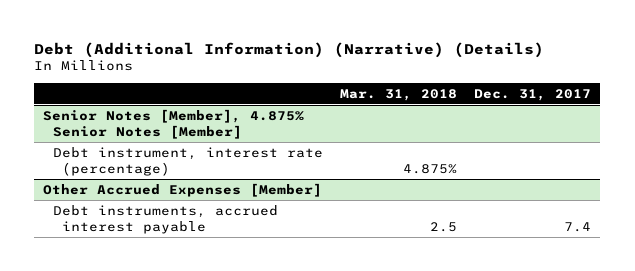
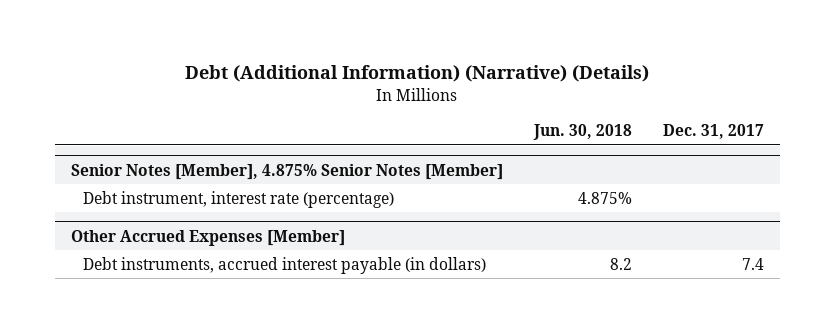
- | Mar. 31, 2018 | Dec. 31, 2017
+ | Jun. 30, 2018 | Dec. 31, 2017
@ Other Accrued Expenses [Member]
- Debt instruments, accrued interest payable | 2.5 | 7.4
+ Debt instruments, accrued interest payable (in dollars) | 8.2 | 7.4

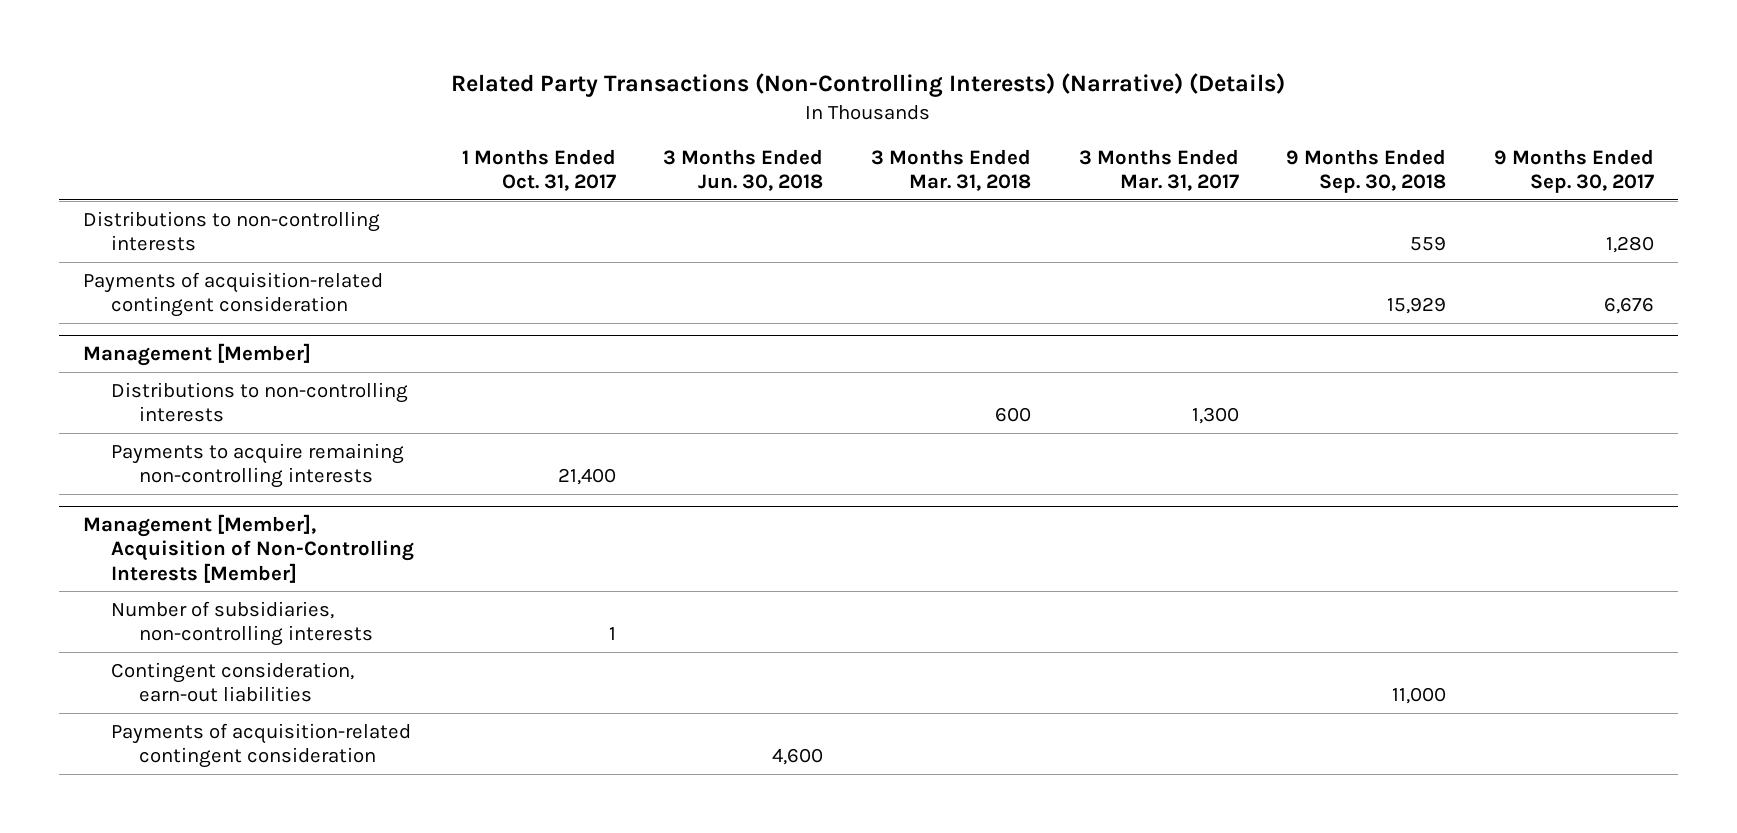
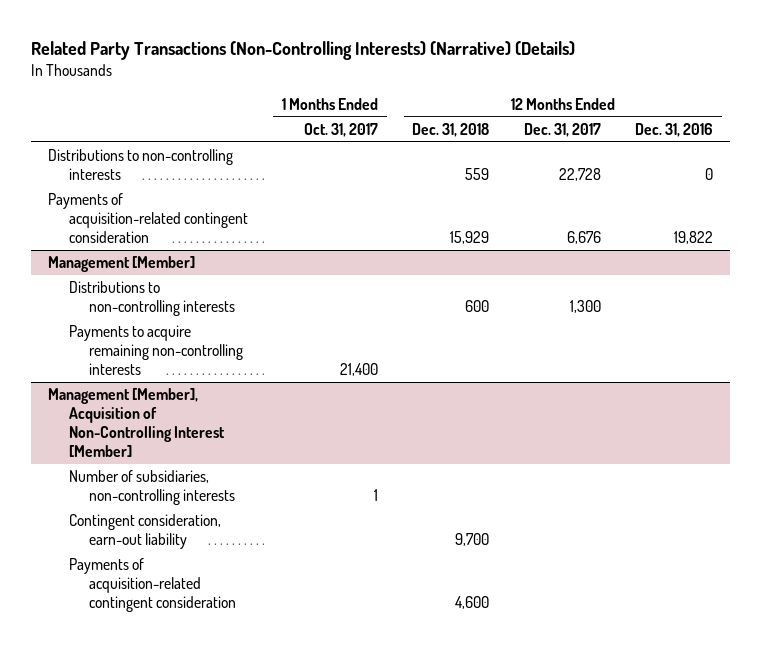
- | 1 Months Ended Oct. 31, 2017 | 3 Months Ended Jun. 30, 2018 | 3 Months Ended Mar. 31, 2018 | 3 Months Ended Mar. 31, 2017 | 9 Months Ended Sep. 30, 2018 | 9 Months Ended Sep. 30, 2017
+ | 1 Months Ended Oct. 31, 2017 | 12 Months Ended Dec. 31, 2018 | 12 Months Ended Dec. 31, 2017 | 12 Months Ended Dec. 31, 2016
- Management [Member], Acquisition of Non-Controlling Interests [Member]
+ Management [Member], Acquisition of Non-Controlling Interest [Member]
- Contingent consideration, earn-out liabilities | | | | | 11,000 |
+ Contingent consideration, earn-out liability | | 9,700 | |

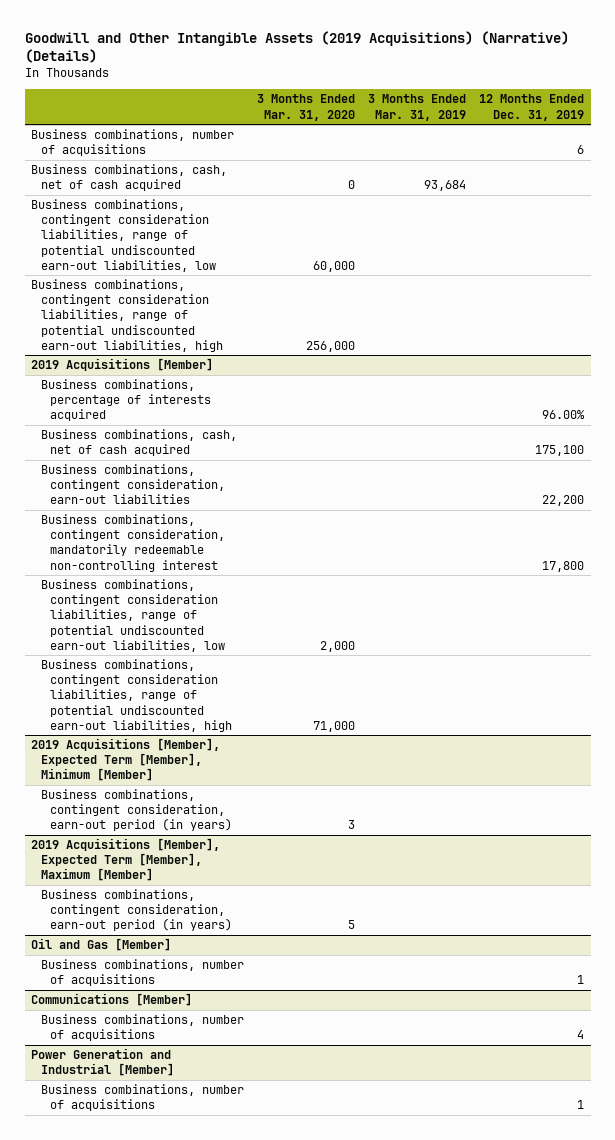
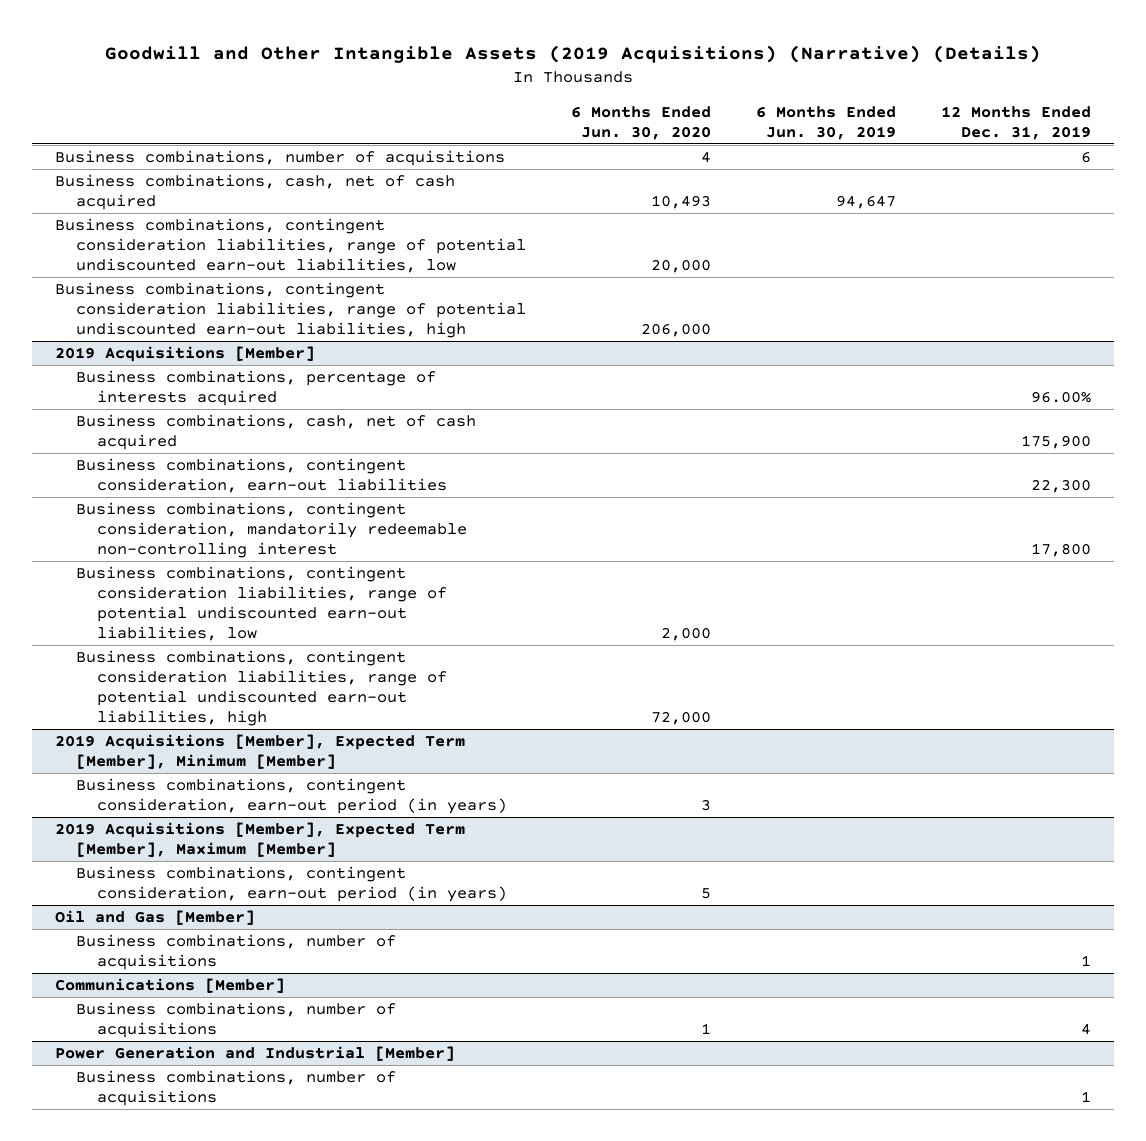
- | 3 Months Ended Mar. 31, 2020 | 3 Months Ended Mar. 31, 2019 | 12 Months Ended Dec. 31, 2019
+ | 6 Months Ended Jun. 30, 2020 | 6 Months Ended Jun. 30, 2019 | 12 Months Ended Dec. 31, 2019
@ 2019 Acquisitions [Member]
- Business combinations, cash, net of cash acquired | | | 175,100
- Business combinations, contingent consideration, earn-out liabilities | | | 22,200
+ Business combinations, cash, net of cash acquired | | | 175,900
+ Business combinations, contingent consideration, earn-out liabilities | | | 22,300

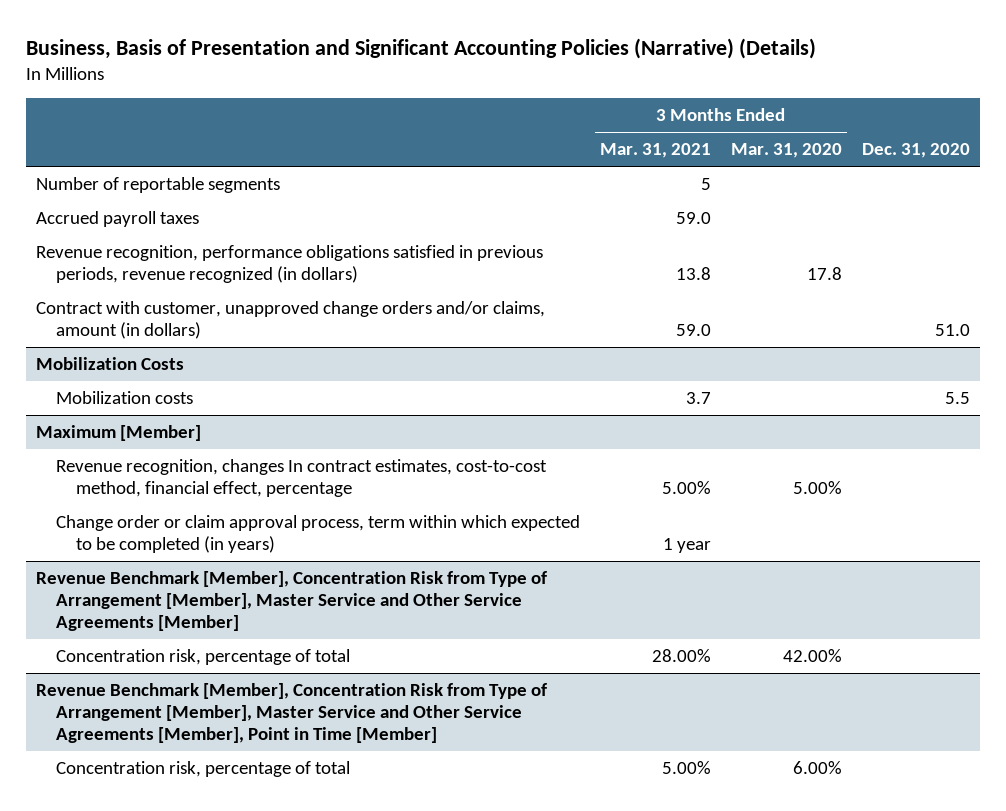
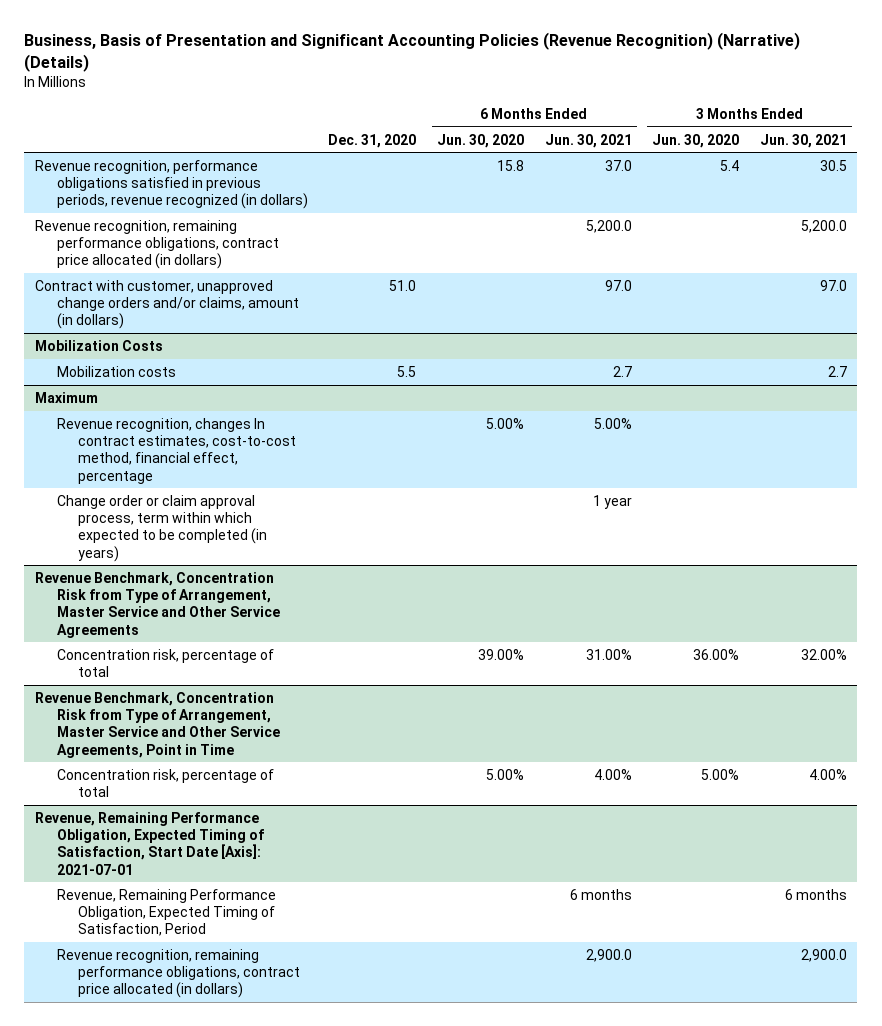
- Business, Basis of Presentation and Significant Accounting Policies (Narrative) (Details)
+ Business, Basis of Presentation and Significant Accounting Policies (Revenue Recognition) (Narrative) (Details)
- | 3 Months Ended Mar. 31, 2021 | 3 Months Ended Mar. 31, 2020 | Dec. 31, 2020
+ | Dec. 31, 2020 | 6 Months Ended Jun. 30, 2020 | 6 Months Ended Jun. 30, 2021 | 3 Months Ended Jun. 30, 2020 | 3 Months Ended Jun. 30, 2021
- Number of reportable segments | 5 | |
- Accrued payroll taxes | 59.0 | |
+ Revenue recognition, remaining performance obligations, contract price allocated (in dollars) | | | 5,200.0 | | 5,200.0
- Maximum [Member]
+ Maximum
- Revenue Benchmark [Member], Concentration Risk from Type of Arrangement [Member], Master Service and Other Service Agreements [Member]
+ Revenue Benchmark, Concentration Risk from Type of Arrangement, Master Service and Other Service Agreements
- Revenue Benchmark [Member], Concentration Risk from Type of Arrangement [Member], Master Service and Other Service Agreements [Member], Point in Time [Member]
+ Revenue Benchmark, Concentration Risk from Type of Arrangement, Master Service and Other Service Agreements, Point in Time
+ Revenue, Remaining Performance Obligation, Expected Timing of Satisfaction, Start Date [Axis]: 2021-07-01
+ Revenue, Remaining Performance Obligation, Expected Timing of Satisfaction, Period | | | 6 months | | 6 months
+ Revenue recognition, remaining performance obligations, contract price allocated (in dollars) | | | 2,900.0 | | 2,900.0

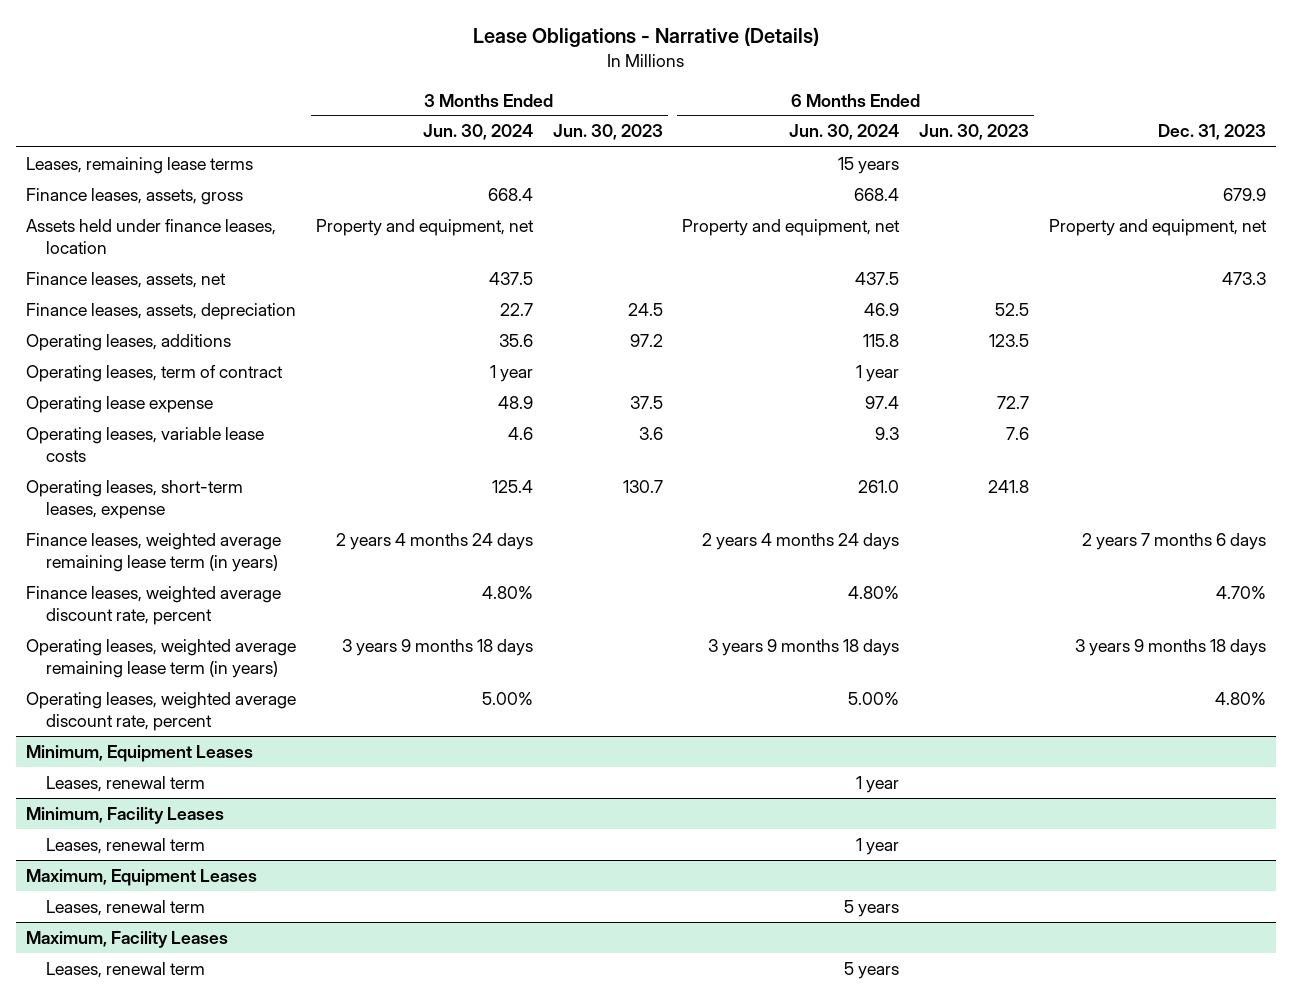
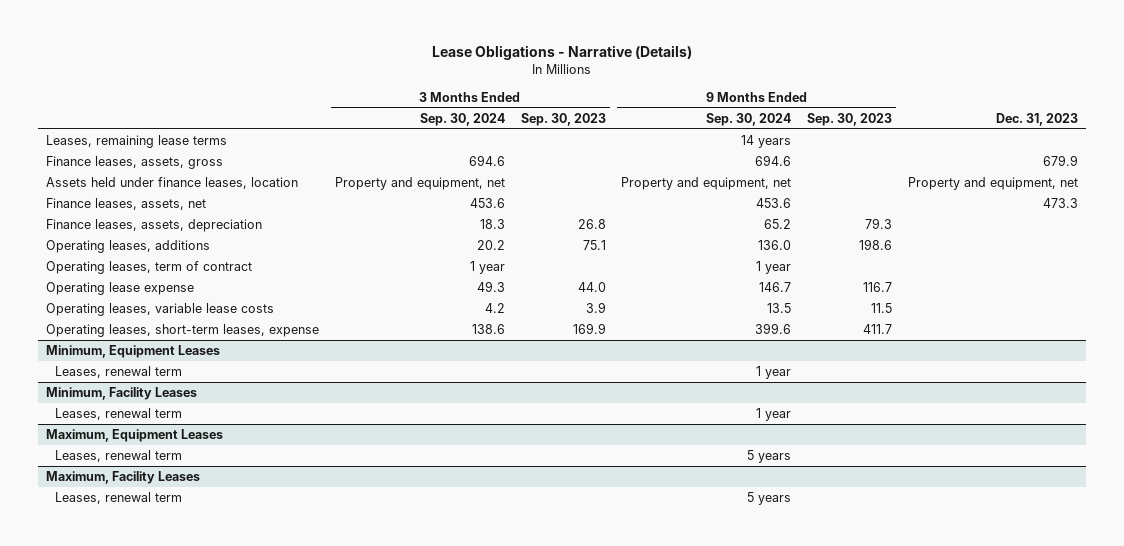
- | 3 Months Ended Jun. 30, 2024 | 3 Months Ended Jun. 30, 2023 | 6 Months Ended Jun. 30, 2024 | 6 Months Ended Jun. 30, 2023 | Dec. 31, 2023
+ | 3 Months Ended Sep. 30, 2024 | 3 Months Ended Sep. 30, 2023 | 9 Months Ended Sep. 30, 2024 | 9 Months Ended Sep. 30, 2023 | Dec. 31, 2023
- Finance leases, weighted average remaining lease term (in years) | 2 years 4 months 24 days | | 2 years 4 months 24 days | | 2 years 7 months 6 days
- Finance leases, weighted average discount rate, percent | 4.80% | | 4.80% | | 4.70%
- Operating leases, weighted average remaining lease term (in years) | 3 years 9 months 18 days | | 3 years 9 months 18 days | | 3 years 9 months 18 days
- Operating leases, weighted average discount rate, percent | 5.00% | | 5.00% | | 4.80%

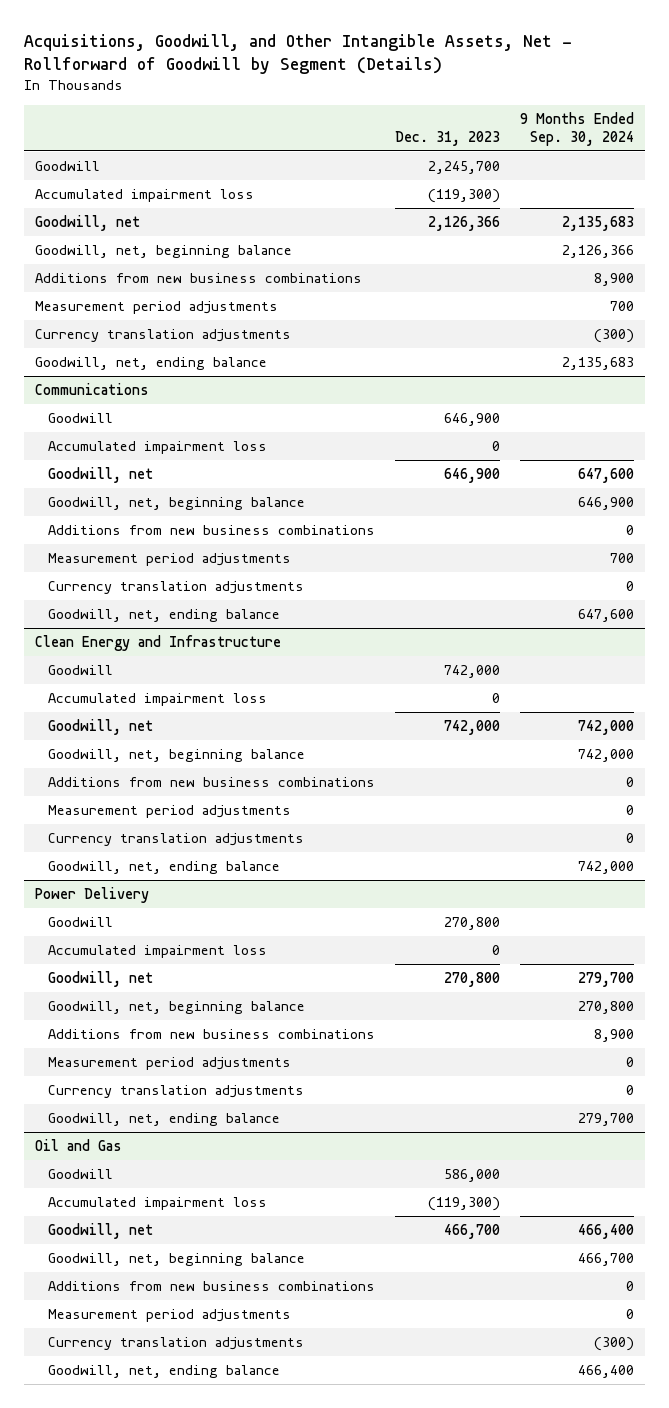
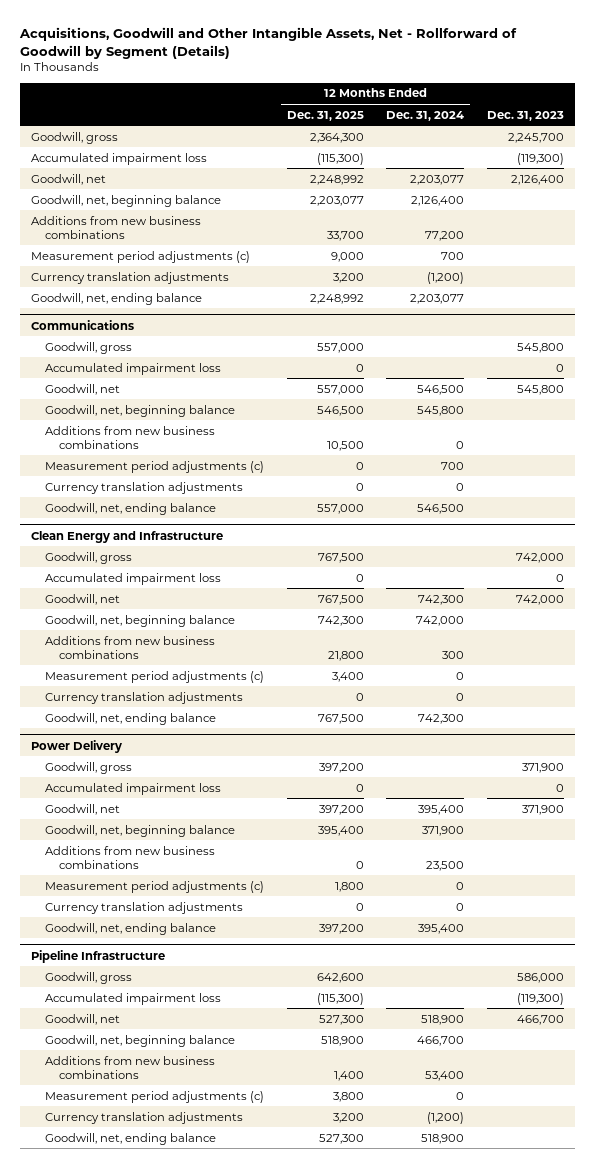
- Acquisitions, Goodwill, and Other Intangible Assets, Net - Rollforward of Goodwill by Segment (Details)
+ Acquisitions, Goodwill and Other Intangible Assets, Net - Rollforward of Goodwill by Segment (Details)
- | Dec. 31, 2023 | 9 Months Ended Sep. 30, 2024
+ | 12 Months Ended Dec. 31, 2025 | 12 Months Ended Dec. 31, 2024 | Dec. 31, 2023
- Goodwill | 2,245,700 |
+ Goodwill, gross | 2,364,300 | | 2,245,700
- Goodwill, net | 2,126,366 | 2,135,683
+ Goodwill, net | 2,248,992 | 2,203,077 | 2,126,400
- Measurement period adjustments | | 700
+ Measurement period adjustments (c) | 9,000 | 700 |
@ Communications
- Goodwill | 646,900 |
+ Goodwill, gross | 557,000 | | 545,800
- Goodwill, net | 646,900 | 647,600
+ Goodwill, net | 557,000 | 546,500 | 545,800
- Measurement period adjustments | | 700
+ Measurement period adjustments (c) | 0 | 700 |
@ Clean Energy and Infrastructure
- Goodwill | 742,000 |
+ Goodwill, gross | 767,500 | | 742,000
- Measurement period adjustments | | 0
+ Measurement period adjustments (c) | 3,400 | 0 |
@ Power Delivery
- Goodwill | 270,800 |
+ Goodwill, gross | 397,200 | | 371,900
- Goodwill, net | 270,800 | 279,700
+ Goodwill, net | 397,200 | 395,400 | 371,900
- Measurement period adjustments | | 0
+ Measurement period adjustments (c) | 1,800 | 0 |
- Oil and Gas
- Goodwill | 586,000 |
+ Pipeline Infrastructure
+ Goodwill, gross | 642,600 | | 586,000
- Measurement period adjustments | | 0
+ Measurement period adjustments (c) | 3,800 | 0 |

